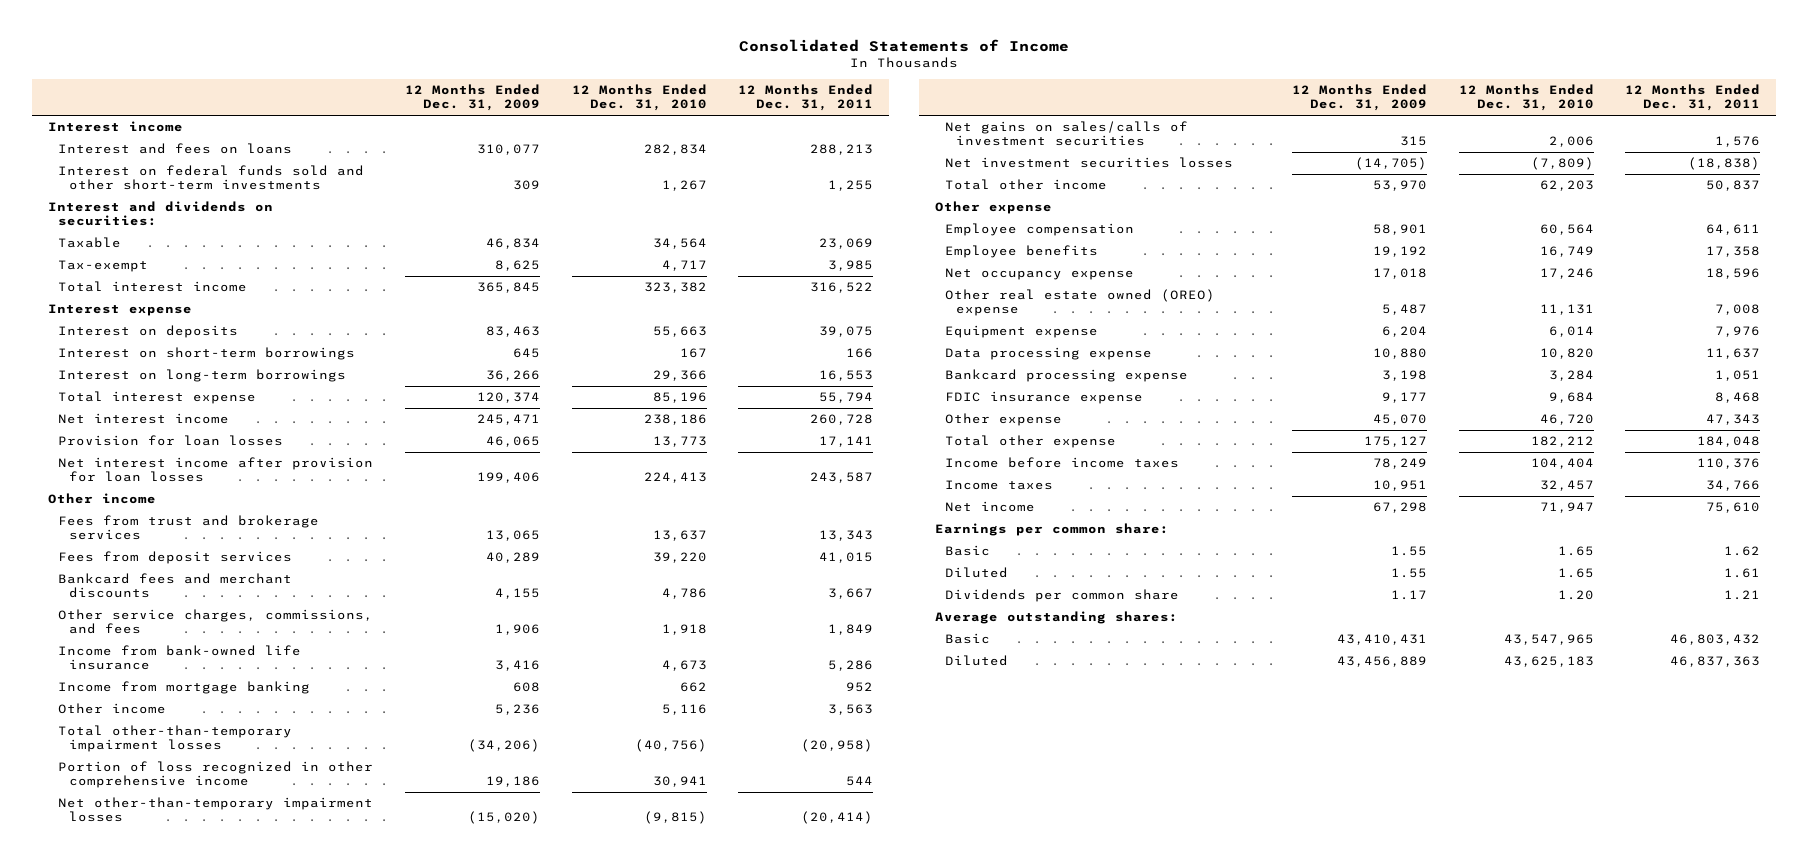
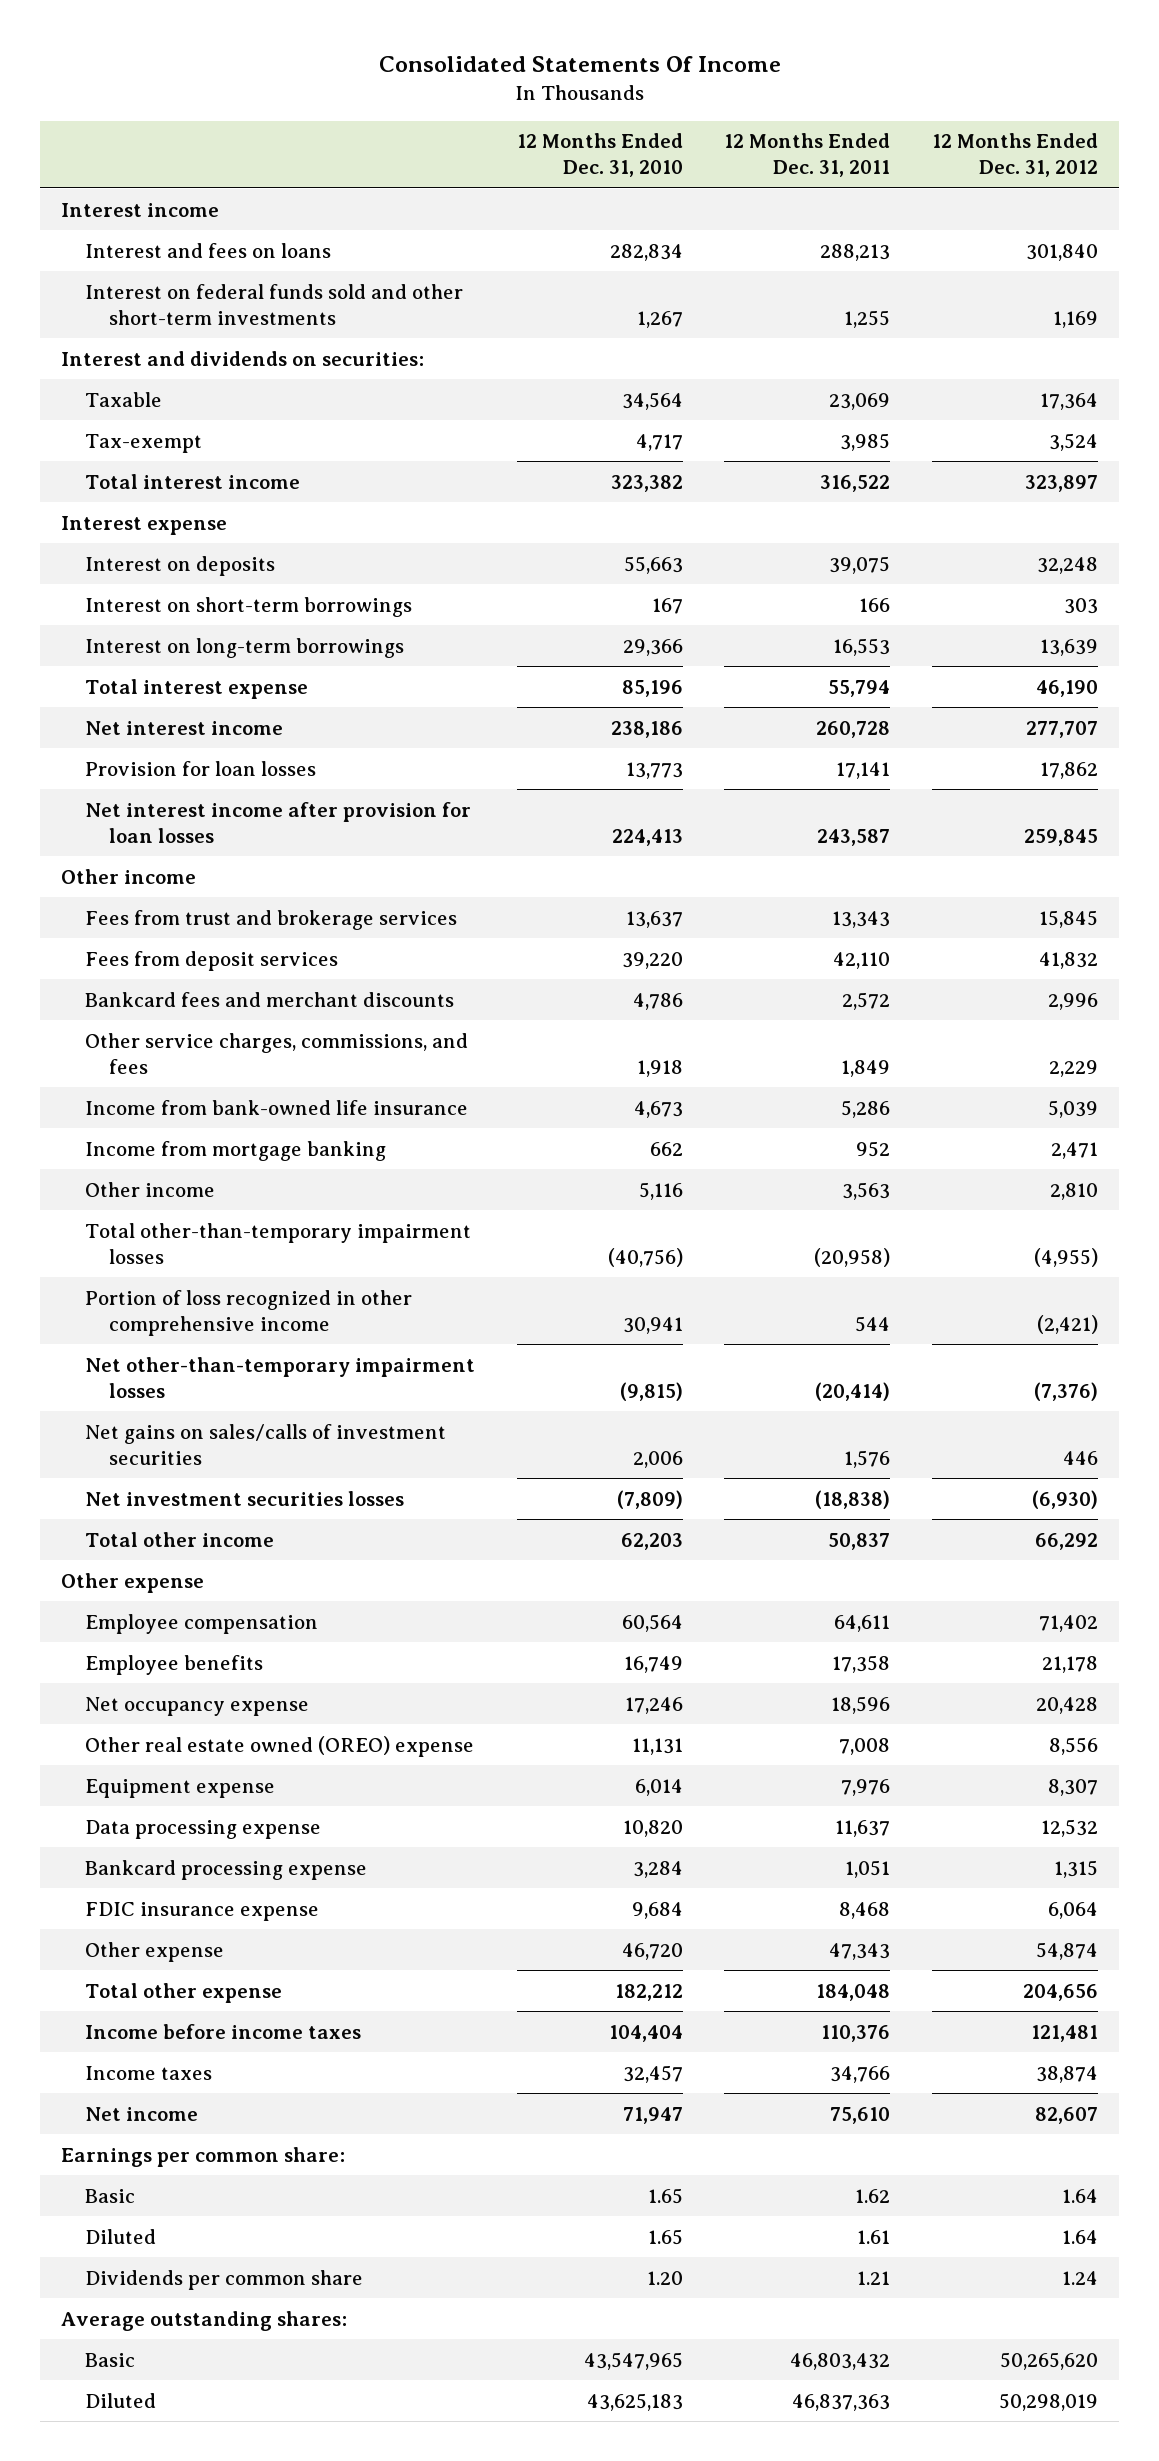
- Consolidated Statements of Income
+ Consolidated Statements Of Income
- | 12 Months Ended Dec. 31, 2009 | 12 Months Ended Dec. 31, 2010 | 12 Months Ended Dec. 31, 2011
+ | 12 Months Ended Dec. 31, 2010 | 12 Months Ended Dec. 31, 2011 | 12 Months Ended Dec. 31, 2012
- Fees from deposit services | 40,289 | 39,220 | 41,015
- Bankcard fees and merchant discounts | 4,155 | 4,786 | 3,667
+ Fees from deposit services | 39,220 | 42,110 | 41,832
+ Bankcard fees and merchant discounts | 4,786 | 2,572 | 2,996

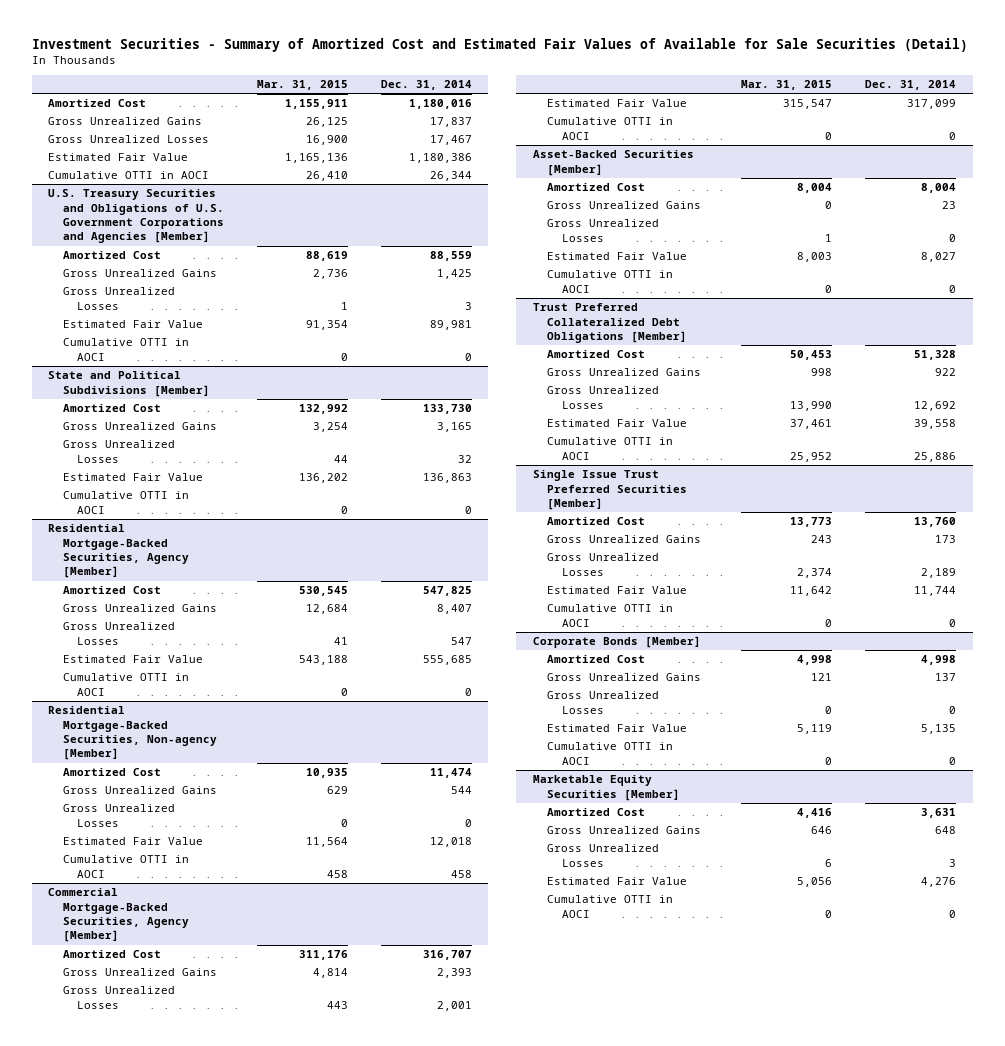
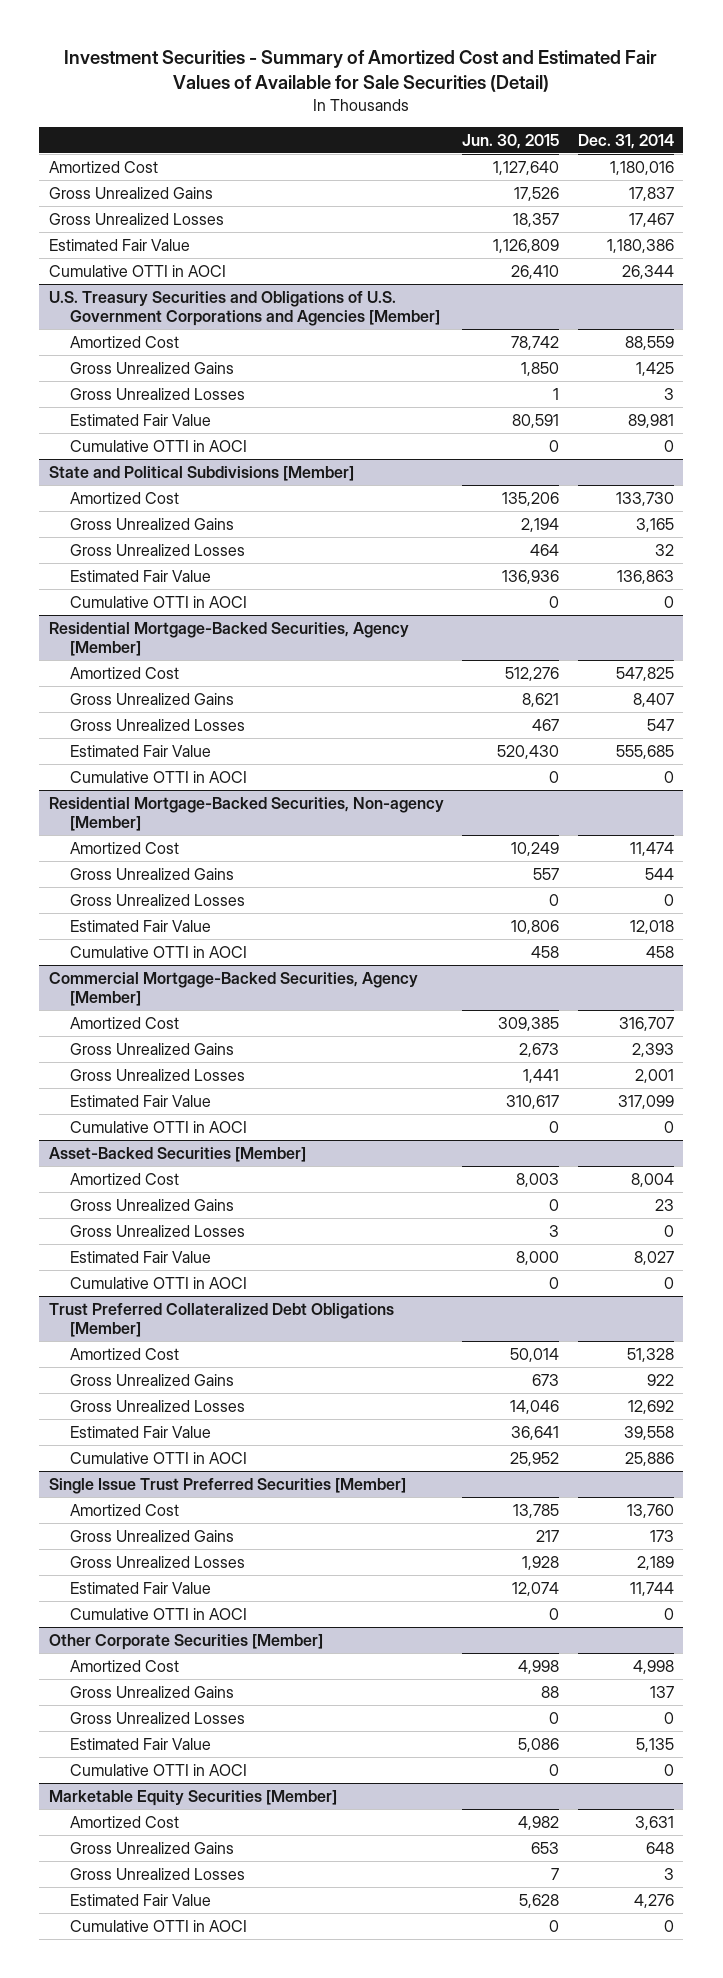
- | Mar. 31, 2015 | Dec. 31, 2014
+ | Jun. 30, 2015 | Dec. 31, 2014
- Corporate Bonds [Member]
+ Other Corporate Securities [Member]

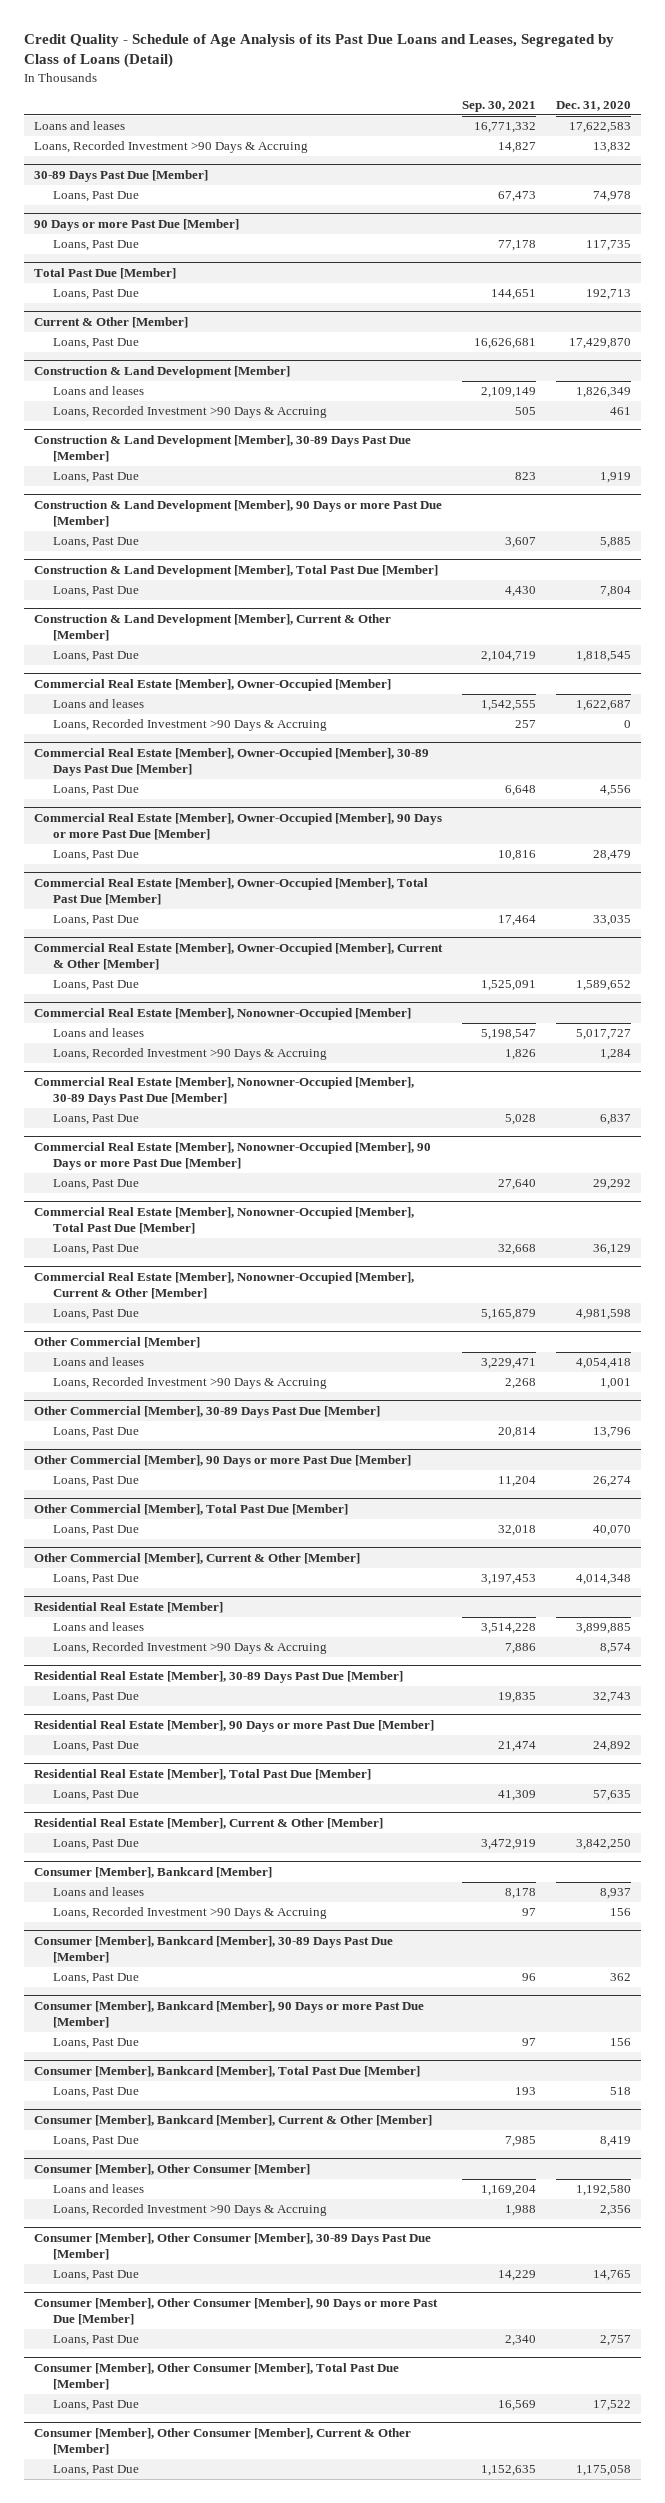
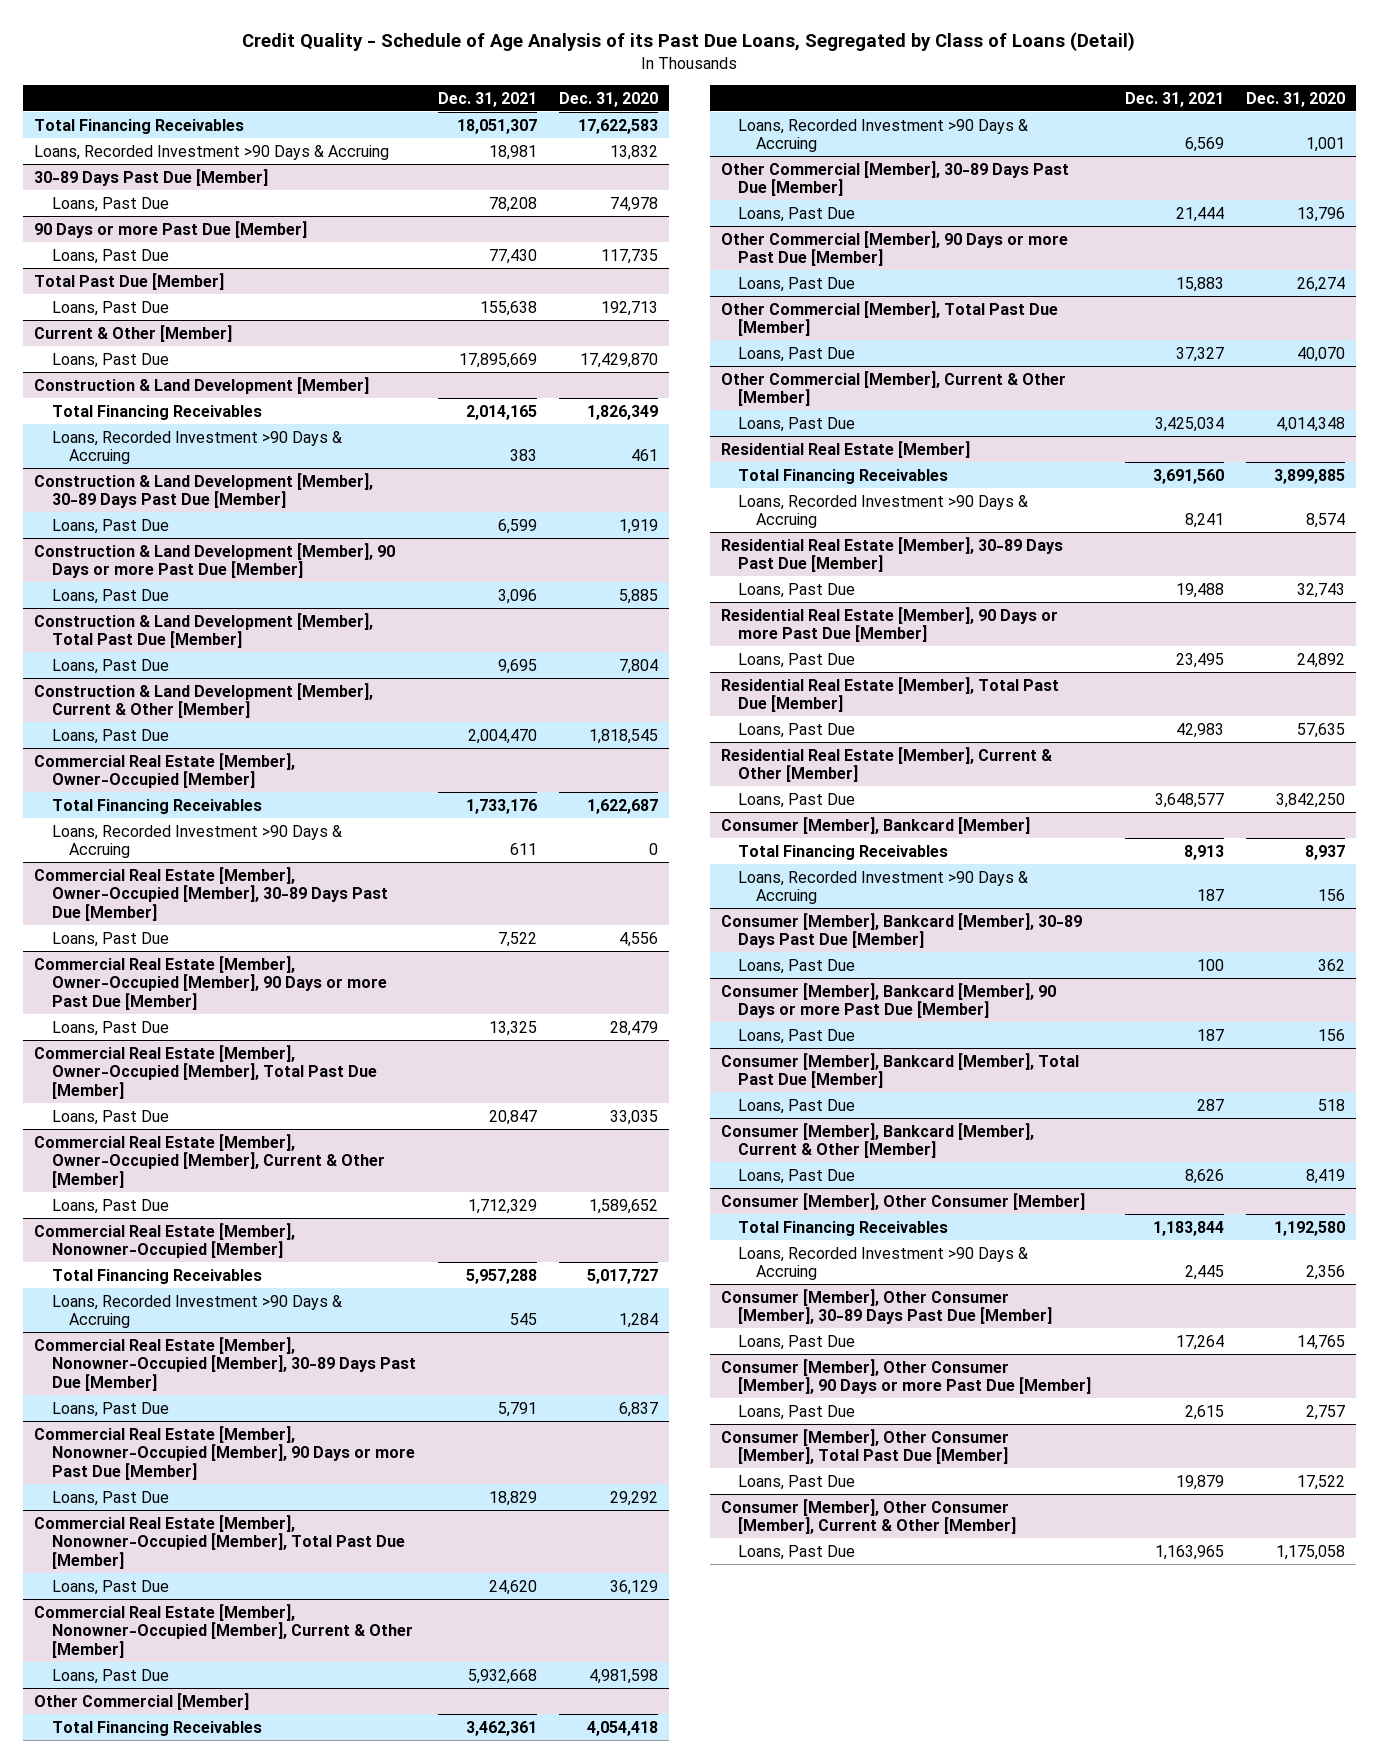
- Credit Quality - Schedule of Age Analysis of its Past Due Loans and Leases, Segregated by Class of Loans (Detail)
+ Credit Quality - Schedule of Age Analysis of its Past Due Loans, Segregated by Class of Loans (Detail)
- | Sep. 30, 2021 | Dec. 31, 2020
+ | Dec. 31, 2021 | Dec. 31, 2020
- Loans and leases | 16,771,332 | 17,622,583
+ Total Financing Receivables | 18,051,307 | 17,622,583
@ Construction & Land Development [Member]
- Loans and leases | 2,109,149 | 1,826,349
+ Total Financing Receivables | 2,014,165 | 1,826,349
@ Commercial Real Estate [Member], Owner-Occupied [Member]
- Loans and leases | 1,542,555 | 1,622,687
+ Total Financing Receivables | 1,733,176 | 1,622,687
@ Commercial Real Estate [Member], Nonowner-Occupied [Member]
- Loans and leases | 5,198,547 | 5,017,727
+ Total Financing Receivables | 5,957,288 | 5,017,727
@ Other Commercial [Member]
- Loans and leases | 3,229,471 | 4,054,418
+ Total Financing Receivables | 3,462,361 | 4,054,418
@ Residential Real Estate [Member]
- Loans and leases | 3,514,228 | 3,899,885
+ Total Financing Receivables | 3,691,560 | 3,899,885
@ Consumer [Member], Bankcard [Member]
- Loans and leases | 8,178 | 8,937
+ Total Financing Receivables | 8,913 | 8,937
@ Consumer [Member], Other Consumer [Member]
- Loans and leases | 1,169,204 | 1,192,580
+ Total Financing Receivables | 1,183,844 | 1,192,580

